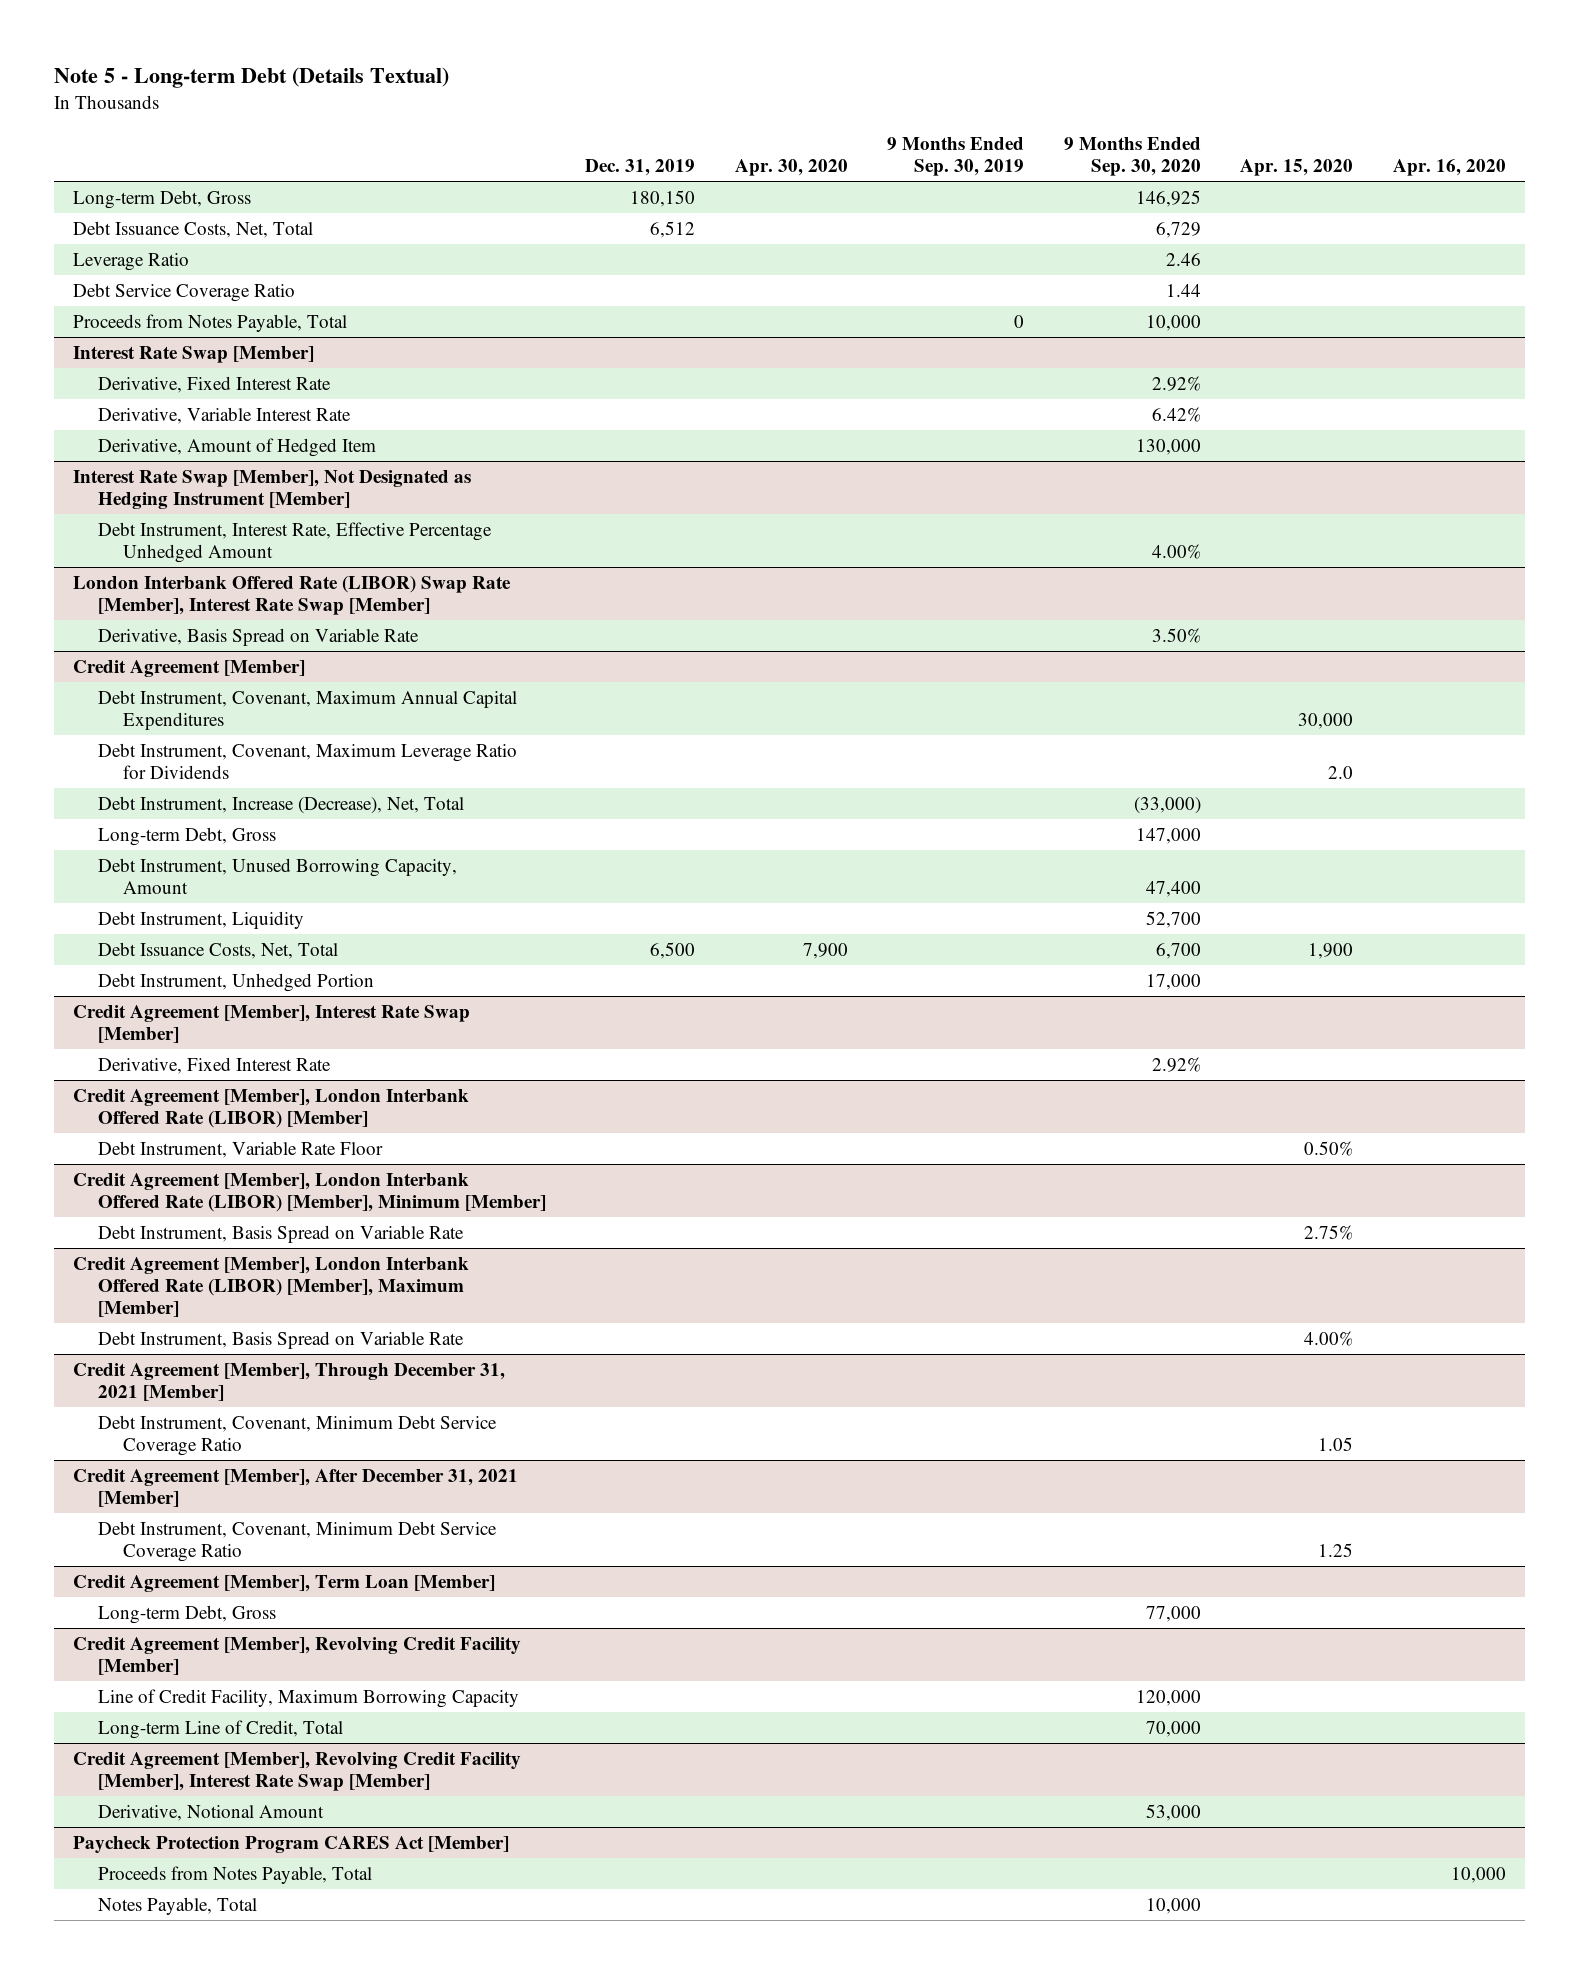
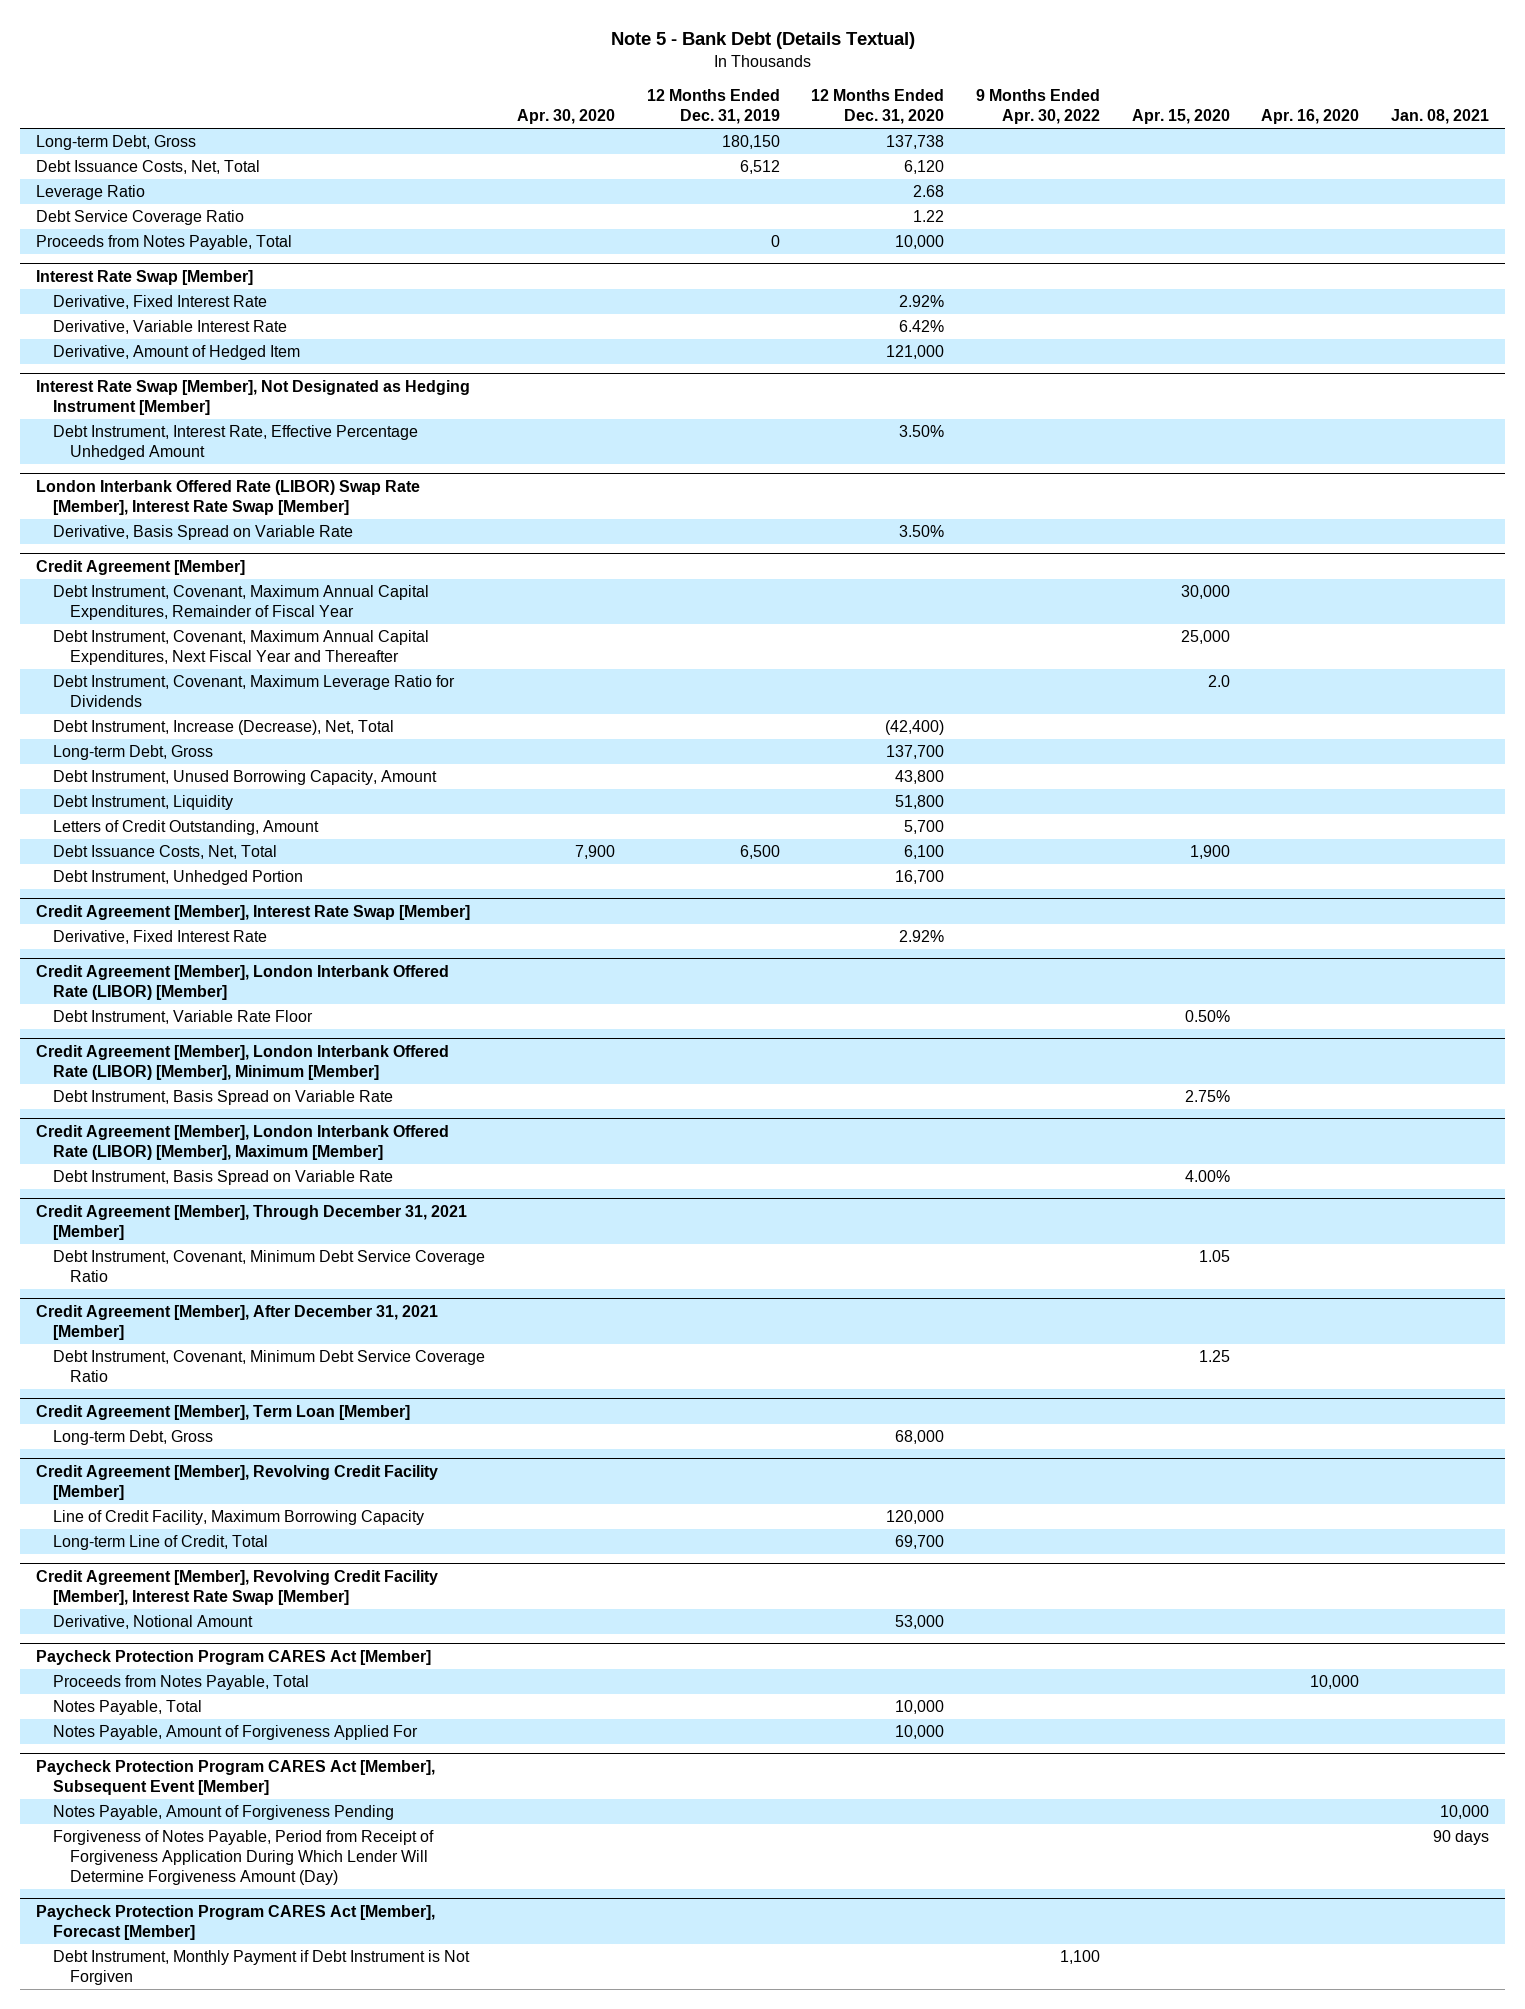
- Note 5 - Long-term Debt (Details Textual)
+ Note 5 - Bank Debt (Details Textual)
- | Dec. 31, 2019 | Apr. 30, 2020 | 9 Months Ended Sep. 30, 2019 | 9 Months Ended Sep. 30, 2020 | Apr. 15, 2020 | Apr. 16, 2020
+ | Apr. 30, 2020 | 12 Months Ended Dec. 31, 2019 | 12 Months Ended Dec. 31, 2020 | 9 Months Ended Apr. 30, 2022 | Apr. 15, 2020 | Apr. 16, 2020 | Jan. 08, 2021
@ Credit Agreement [Member]
- Debt Instrument, Covenant, Maximum Annual Capital Expenditures | | | | | 30,000 |
+ Debt Instrument, Covenant, Maximum Annual Capital Expenditures, Remainder of Fiscal Year | | | | | 30,000 | |
+ Debt Instrument, Covenant, Maximum Annual Capital Expenditures, Next Fiscal Year and Thereafter | | | | | 25,000 | |
+ Letters of Credit Outstanding, Amount | | | 5,700 | | | |
@ Paycheck Protection Program CARES Act [Member]
+ Notes Payable, Amount of Forgiveness Applied For | | | 10,000 | | | |
+ Paycheck Protection Program CARES Act [Member], Subsequent Event [Member]
+ Notes Payable, Amount of Forgiveness Pending | | | | | | | 10,000
+ Forgiveness of Notes Payable, Period from Receipt of Forgiveness Application During Which Lender Will Determine Forgiveness Amount (Day) | | | | | | | 90 days
+ Paycheck Protection Program CARES Act [Member], Forecast [Member]
+ Debt Instrument, Monthly Payment if Debt Instrument is Not Forgiven | | | | 1,100 | | |

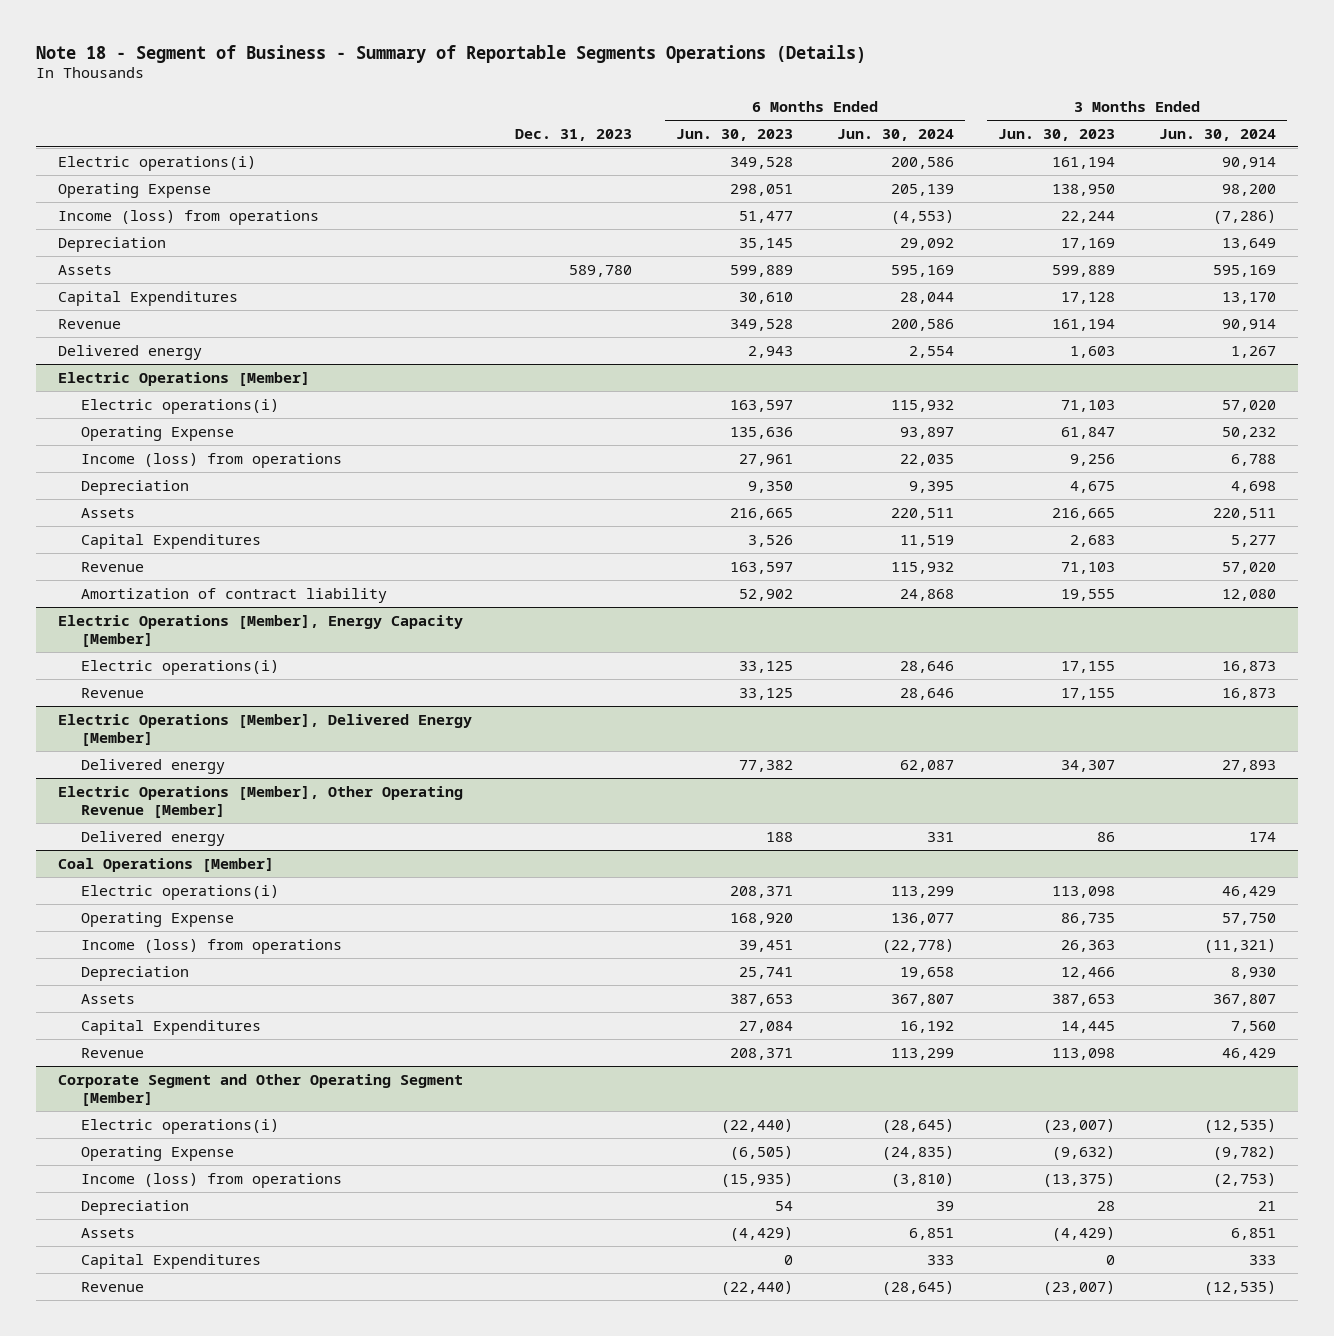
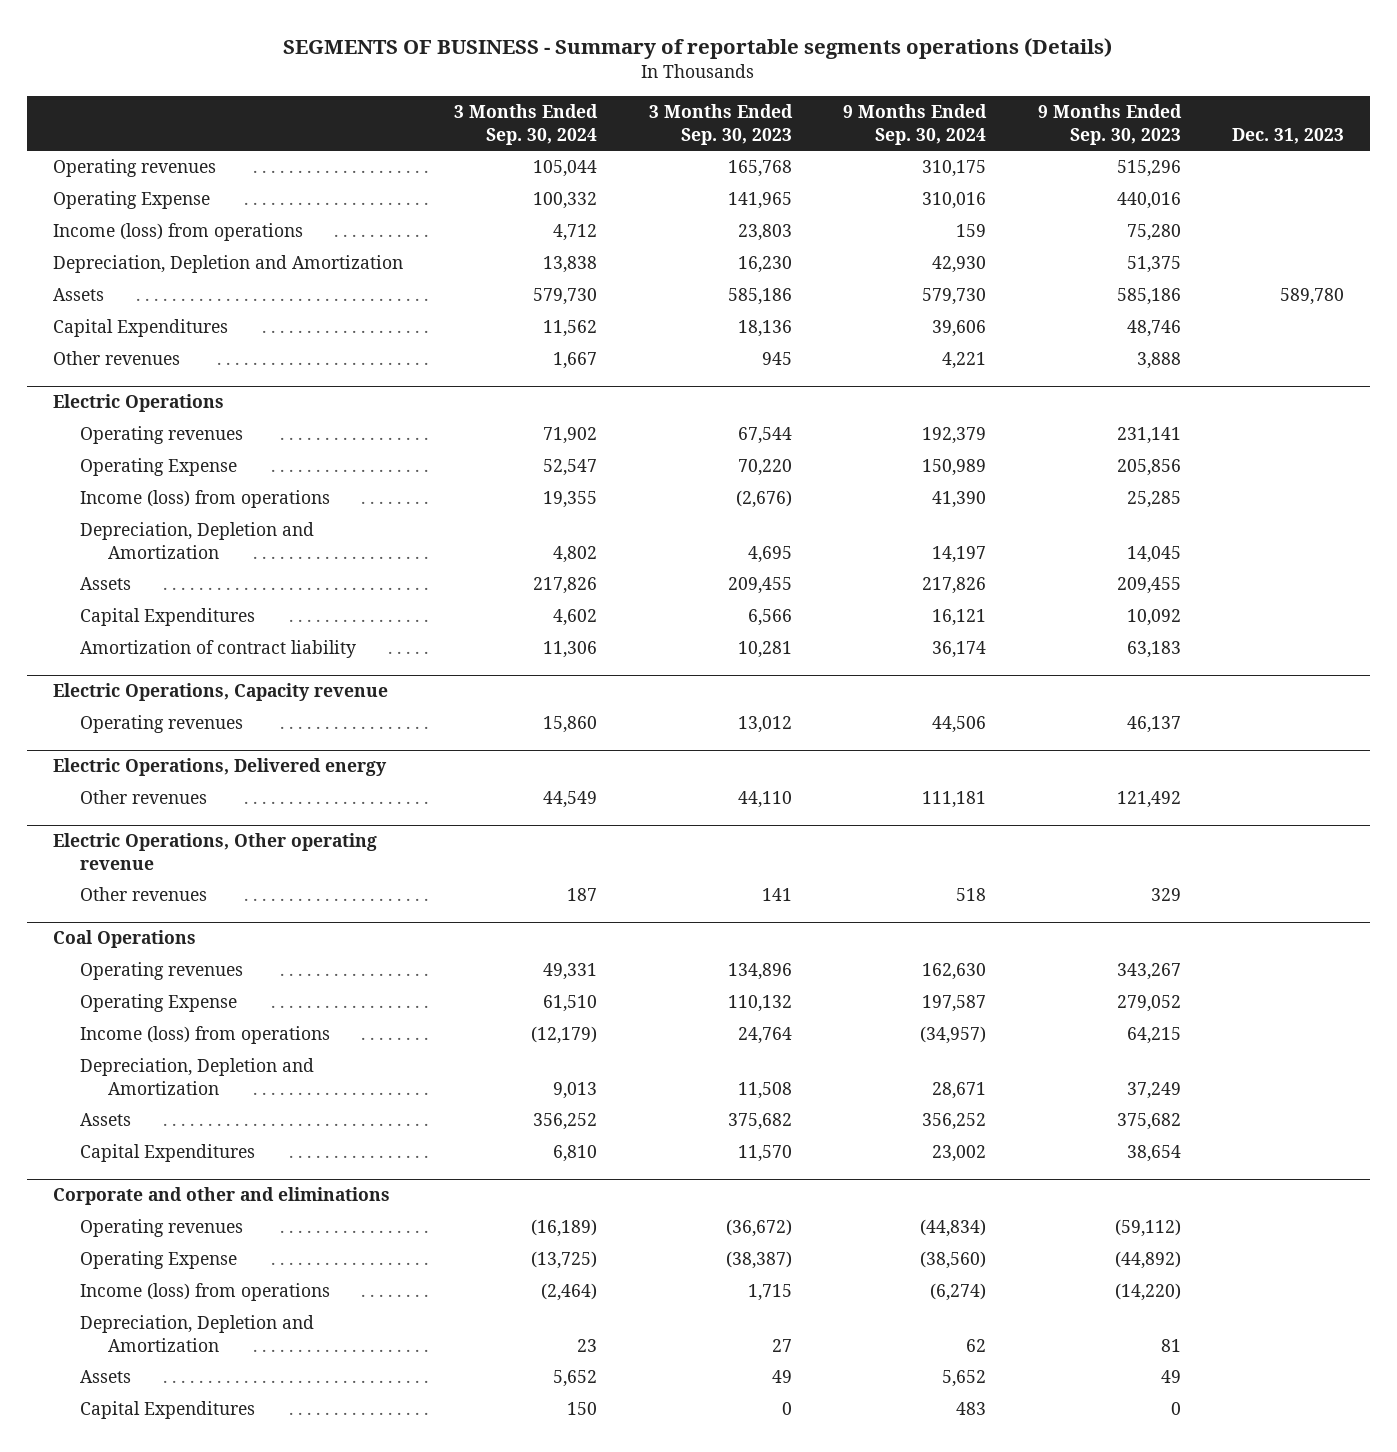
- Note 18 - Segment of Business - Summary of Reportable Segments Operations (Details)
+ SEGMENTS OF BUSINESS - Summary of reportable segments operations (Details)
- | Dec. 31, 2023 | 6 Months Ended Jun. 30, 2023 | 6 Months Ended Jun. 30, 2024 | 3 Months Ended Jun. 30, 2023 | 3 Months Ended Jun. 30, 2024
+ | 3 Months Ended Sep. 30, 2024 | 3 Months Ended Sep. 30, 2023 | 9 Months Ended Sep. 30, 2024 | 9 Months Ended Sep. 30, 2023 | Dec. 31, 2023
- Electric operations(i) | | 349,528 | 200,586 | 161,194 | 90,914
+ Operating revenues | 105,044 | 165,768 | 310,175 | 515,296 |
- Depreciation | | 35,145 | 29,092 | 17,169 | 13,649
+ Depreciation, Depletion and Amortization | 13,838 | 16,230 | 42,930 | 51,375 |
- Revenue | | 349,528 | 200,586 | 161,194 | 90,914
- Delivered energy | | 2,943 | 2,554 | 1,603 | 1,267
- Electric Operations [Member]
- Electric operations(i) | | 163,597 | 115,932 | 71,103 | 57,020
+ Other revenues | 1,667 | 945 | 4,221 | 3,888 |
+ Electric Operations
+ Operating revenues | 71,902 | 67,544 | 192,379 | 231,141 |
- Depreciation | | 9,350 | 9,395 | 4,675 | 4,698
+ Depreciation, Depletion and Amortization | 4,802 | 4,695 | 14,197 | 14,045 |
- Revenue | | 163,597 | 115,932 | 71,103 | 57,020
- Electric Operations [Member], Energy Capacity [Member]
- Electric operations(i) | | 33,125 | 28,646 | 17,155 | 16,873
- Revenue | | 33,125 | 28,646 | 17,155 | 16,873
- Electric Operations [Member], Delivered Energy [Member]
- Delivered energy | | 77,382 | 62,087 | 34,307 | 27,893
- Electric Operations [Member], Other Operating Revenue [Member]
- Delivered energy | | 188 | 331 | 86 | 174
- Coal Operations [Member]
- Electric operations(i) | | 208,371 | 113,299 | 113,098 | 46,429
+ Electric Operations, Capacity revenue
+ Operating revenues | 15,860 | 13,012 | 44,506 | 46,137 |
+ Electric Operations, Delivered energy
+ Other revenues | 44,549 | 44,110 | 111,181 | 121,492 |
+ Electric Operations, Other operating revenue
+ Other revenues | 187 | 141 | 518 | 329 |
+ Coal Operations
+ Operating revenues | 49,331 | 134,896 | 162,630 | 343,267 |
- Depreciation | | 25,741 | 19,658 | 12,466 | 8,930
+ Depreciation, Depletion and Amortization | 9,013 | 11,508 | 28,671 | 37,249 |
- Revenue | | 208,371 | 113,299 | 113,098 | 46,429
- Corporate Segment and Other Operating Segment [Member]
- Electric operations(i) | | (22,440) | (28,645) | (23,007) | (12,535)
+ Corporate and other and eliminations
+ Operating revenues | (16,189) | (36,672) | (44,834) | (59,112) |
- Depreciation | | 54 | 39 | 28 | 21
+ Depreciation, Depletion and Amortization | 23 | 27 | 62 | 81 |
- Revenue | | (22,440) | (28,645) | (23,007) | (12,535)

